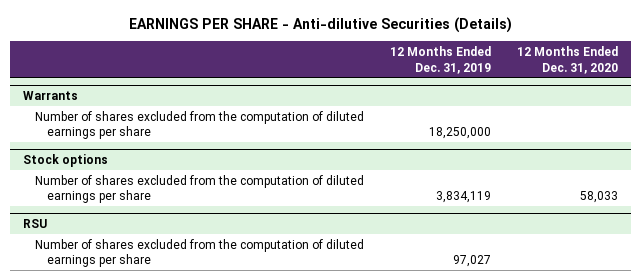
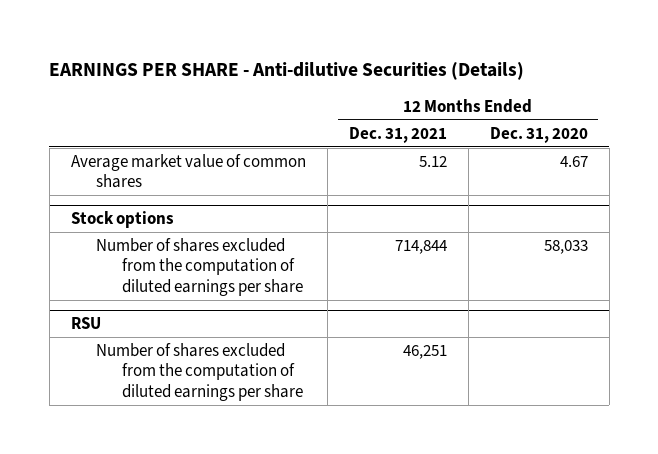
- | 12 Months Ended Dec. 31, 2019 | 12 Months Ended Dec. 31, 2020
+ | 12 Months Ended Dec. 31, 2021 | 12 Months Ended Dec. 31, 2020
- Warrants
- Number of shares excluded from the computation of diluted earnings per share | 18,250,000 |
+ Average market value of common shares | 5.12 | 4.67

